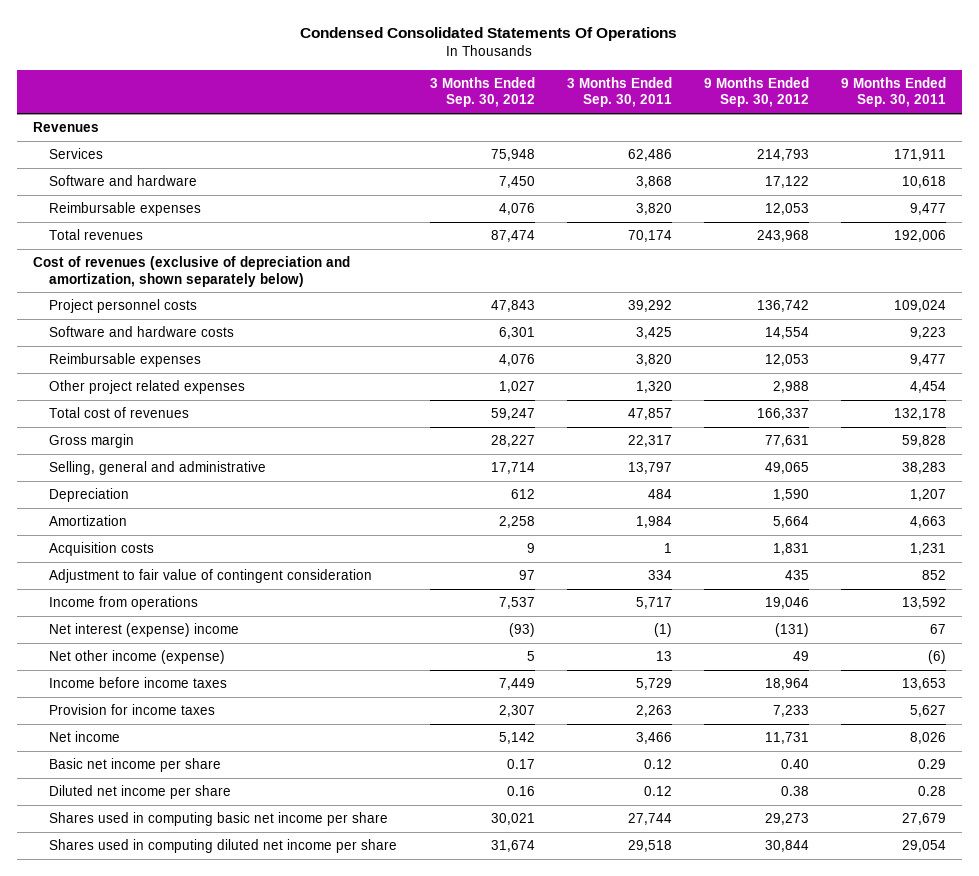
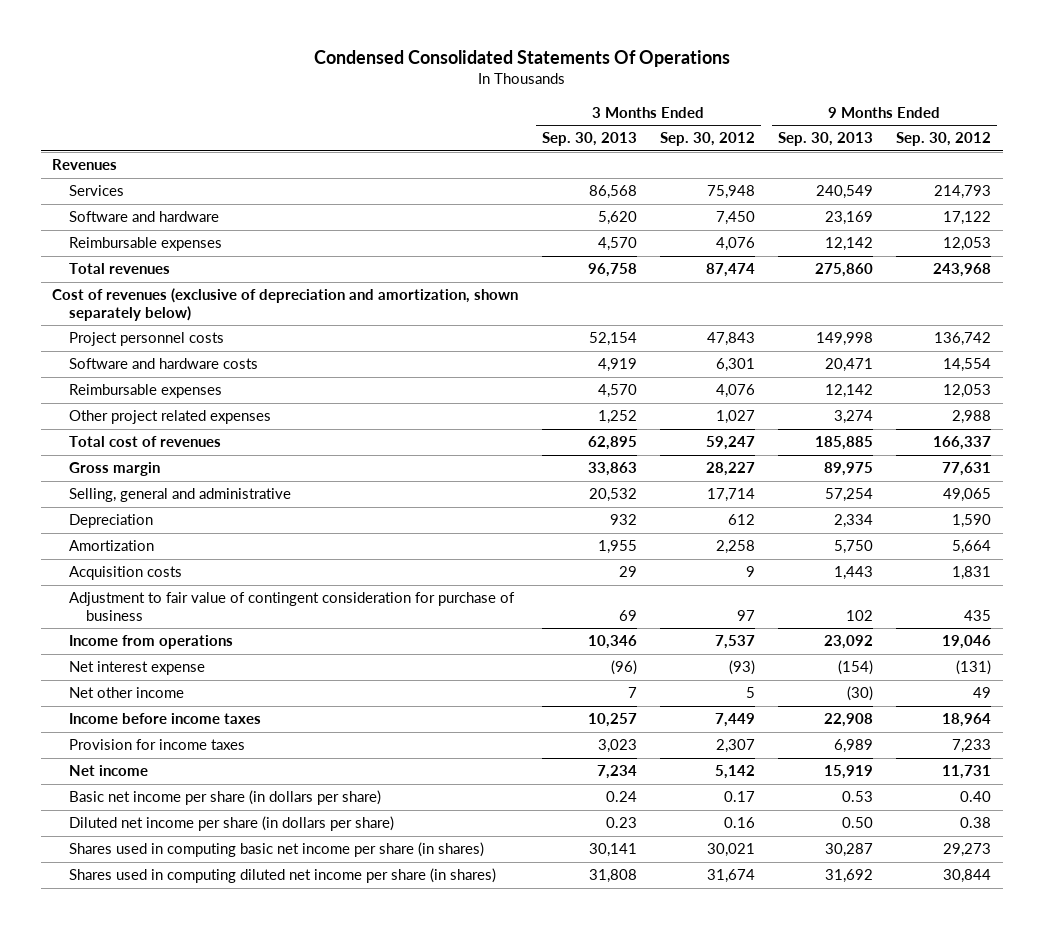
- | 3 Months Ended Sep. 30, 2012 | 3 Months Ended Sep. 30, 2011 | 9 Months Ended Sep. 30, 2012 | 9 Months Ended Sep. 30, 2011
+ | 3 Months Ended Sep. 30, 2013 | 3 Months Ended Sep. 30, 2012 | 9 Months Ended Sep. 30, 2013 | 9 Months Ended Sep. 30, 2012
- Adjustment to fair value of contingent consideration | 97 | 334 | 435 | 852
+ Adjustment to fair value of contingent consideration for purchase of business | 69 | 97 | 102 | 435
- Net interest (expense) income | (93) | (1) | (131) | 67
- Net other income (expense) | 5 | 13 | 49 | (6)
+ Net interest expense | (96) | (93) | (154) | (131)
+ Net other income | 7 | 5 | (30) | 49
- Basic net income per share | 0.17 | 0.12 | 0.40 | 0.29
- Diluted net income per share | 0.16 | 0.12 | 0.38 | 0.28
- Shares used in computing basic net income per share | 30,021 | 27,744 | 29,273 | 27,679
- Shares used in computing diluted net income per share | 31,674 | 29,518 | 30,844 | 29,054
+ Basic net income per share (in dollars per share) | 0.24 | 0.17 | 0.53 | 0.40
+ Diluted net income per share (in dollars per share) | 0.23 | 0.16 | 0.50 | 0.38
+ Shares used in computing basic net income per share (in shares) | 30,141 | 30,021 | 30,287 | 29,273
+ Shares used in computing diluted net income per share (in shares) | 31,808 | 31,674 | 31,692 | 30,844

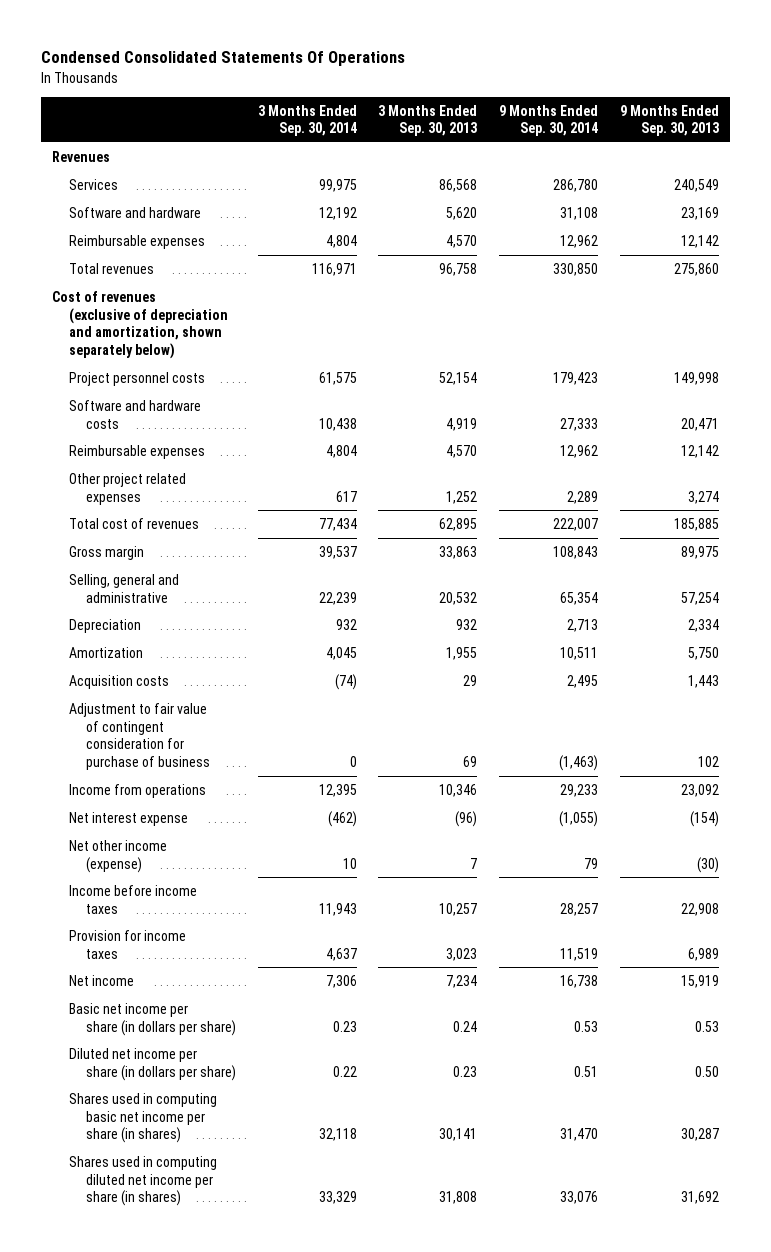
- | 3 Months Ended Sep. 30, 2013 | 3 Months Ended Sep. 30, 2012 | 9 Months Ended Sep. 30, 2013 | 9 Months Ended Sep. 30, 2012
+ | 3 Months Ended Sep. 30, 2014 | 3 Months Ended Sep. 30, 2013 | 9 Months Ended Sep. 30, 2014 | 9 Months Ended Sep. 30, 2013
- Net other income | 7 | 5 | (30) | 49
+ Net other income (expense) | 10 | 7 | 79 | (30)

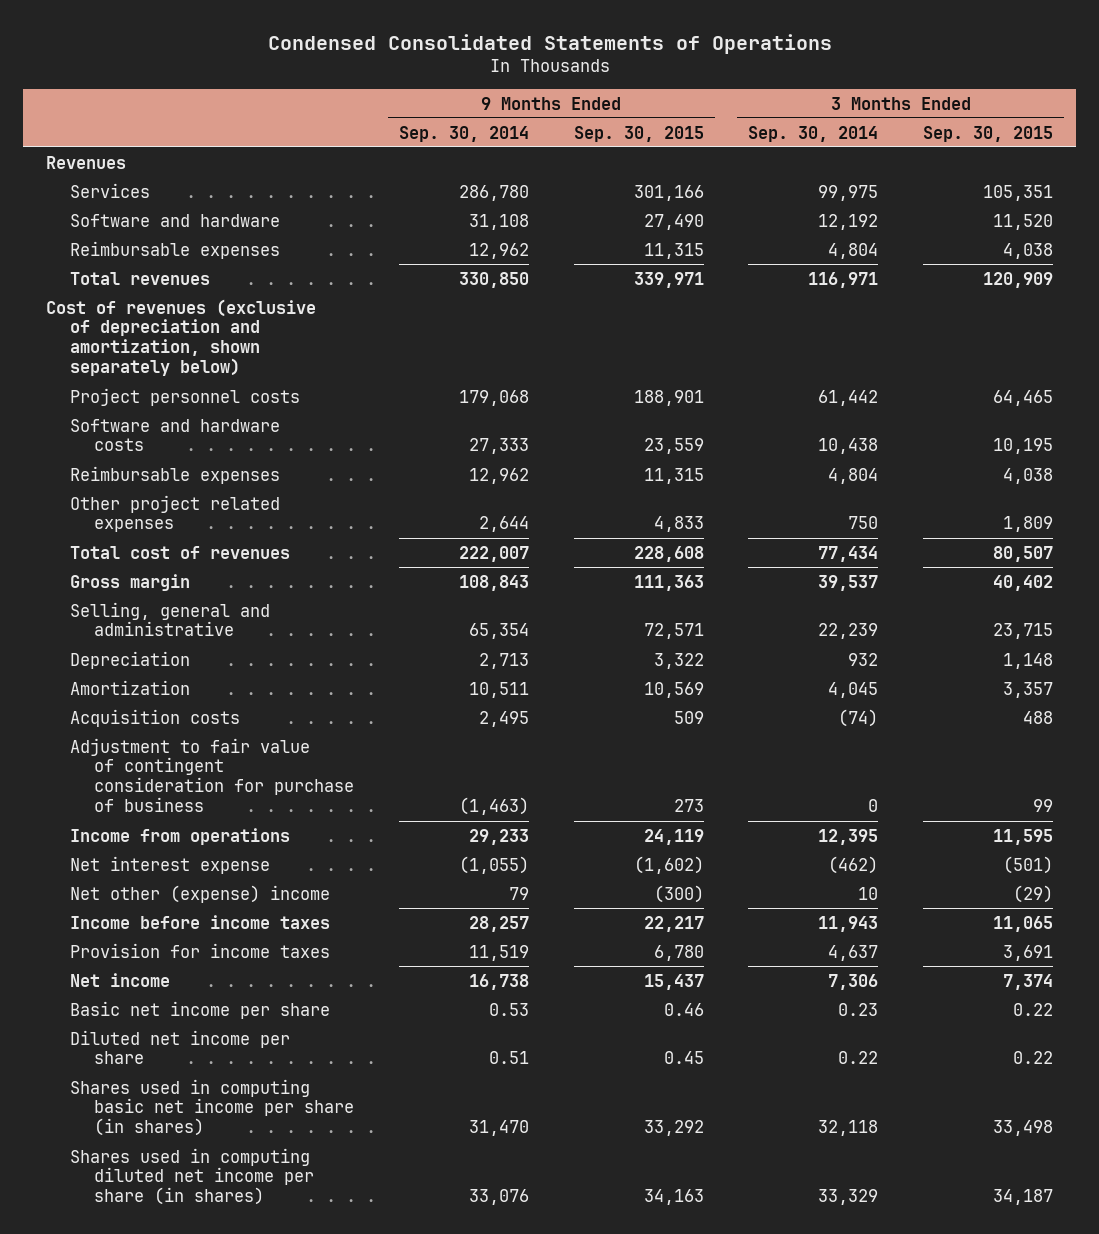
- Condensed Consolidated Statements Of Operations
+ Condensed Consolidated Statements of Operations
- | 3 Months Ended Sep. 30, 2014 | 3 Months Ended Sep. 30, 2013 | 9 Months Ended Sep. 30, 2014 | 9 Months Ended Sep. 30, 2013
+ | 9 Months Ended Sep. 30, 2014 | 9 Months Ended Sep. 30, 2015 | 3 Months Ended Sep. 30, 2014 | 3 Months Ended Sep. 30, 2015
- Project personnel costs | 61,575 | 52,154 | 179,423 | 149,998
+ Project personnel costs | 179,068 | 188,901 | 61,442 | 64,465
- Other project related expenses | 617 | 1,252 | 2,289 | 3,274
+ Other project related expenses | 2,644 | 4,833 | 750 | 1,809
- Net other income (expense) | 10 | 7 | 79 | (30)
+ Net other (expense) income | 79 | (300) | 10 | (29)
- Basic net income per share (in dollars per share) | 0.23 | 0.24 | 0.53 | 0.53
- Diluted net income per share (in dollars per share) | 0.22 | 0.23 | 0.51 | 0.50
+ Basic net income per share | 0.53 | 0.46 | 0.23 | 0.22
+ Diluted net income per share | 0.51 | 0.45 | 0.22 | 0.22

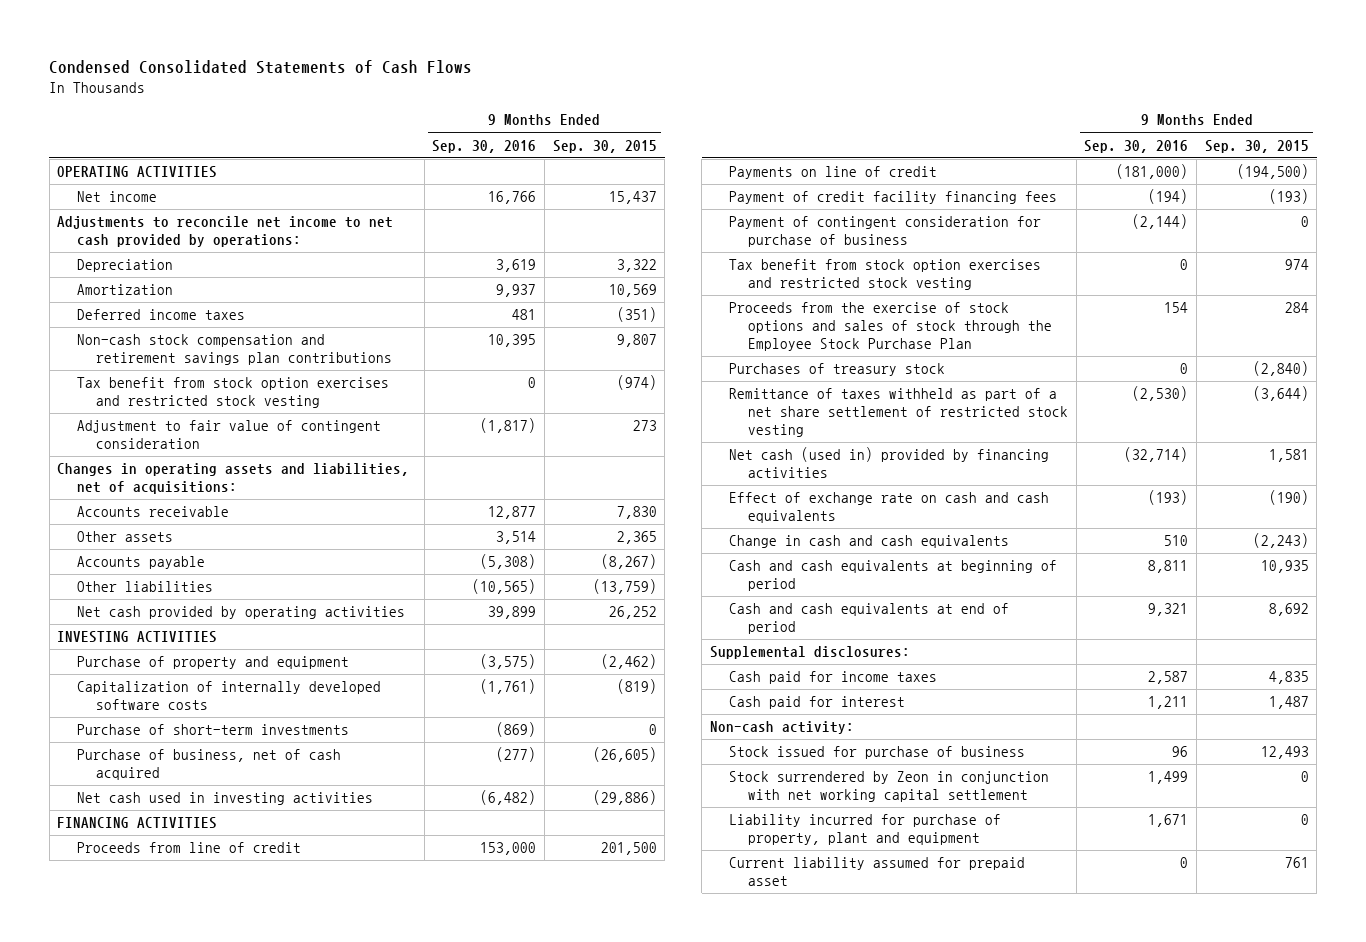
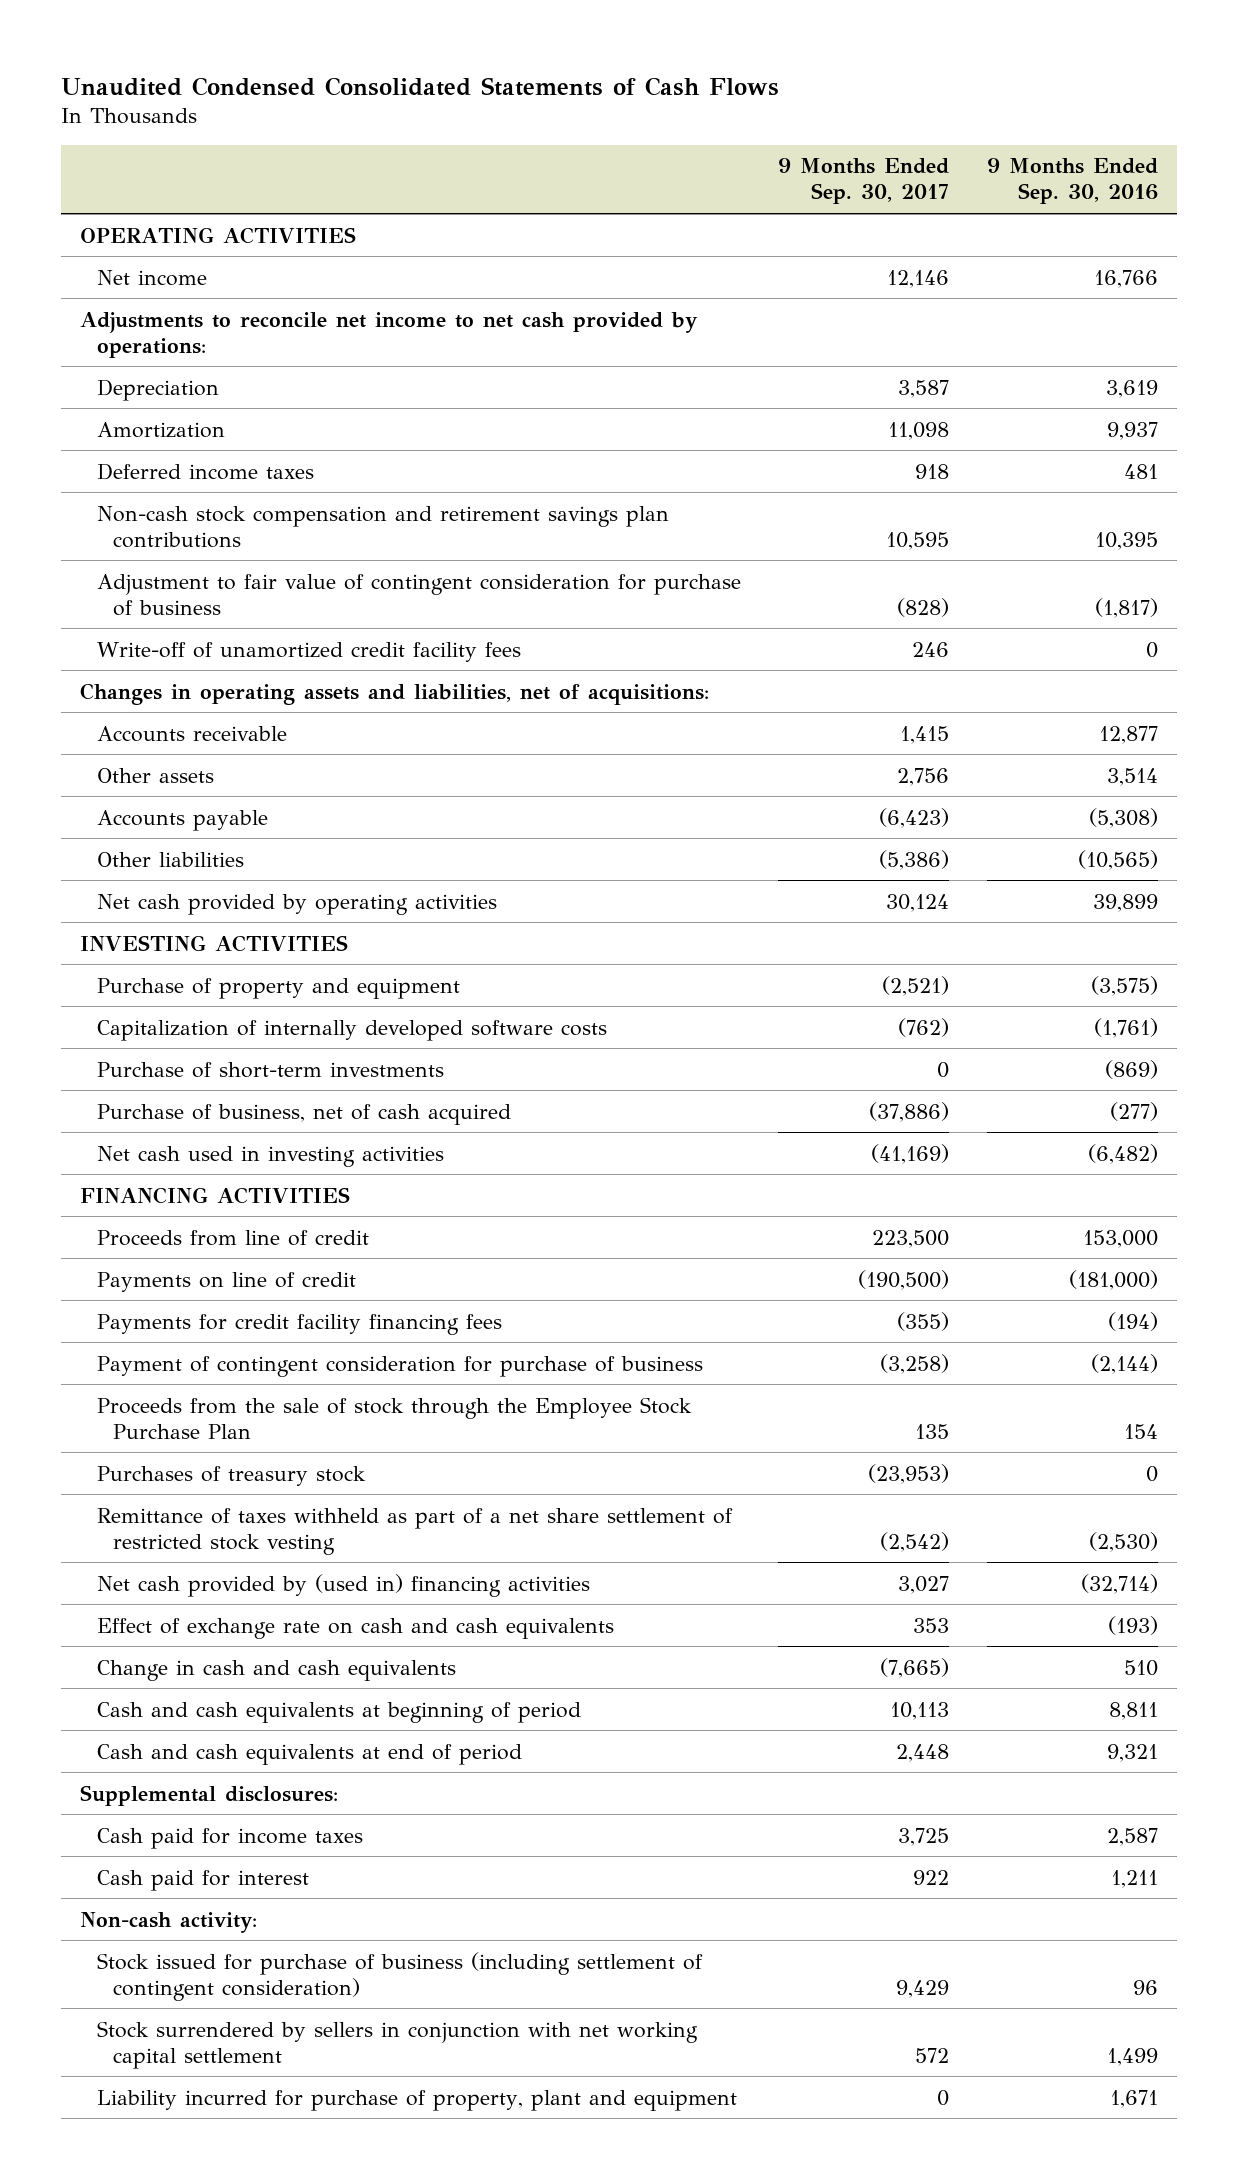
- Condensed Consolidated Statements of Cash Flows
+ Unaudited Condensed Consolidated Statements of Cash Flows
- | 9 Months Ended Sep. 30, 2016 | 9 Months Ended Sep. 30, 2015
+ | 9 Months Ended Sep. 30, 2017 | 9 Months Ended Sep. 30, 2016
- Tax benefit from stock option exercises and restricted stock vesting | 0 | (974)
- Adjustment to fair value of contingent consideration | (1,817) | 273
+ Adjustment to fair value of contingent consideration for purchase of business | (828) | (1,817)
+ Write-off of unamortized credit facility fees | 246 | 0
- Payment of credit facility financing fees | (194) | (193)
+ Payments for credit facility financing fees | (355) | (194)
- Tax benefit from stock option exercises and restricted stock vesting | 0 | 974
- Proceeds from the exercise of stock options and sales of stock through the Employee Stock Purchase Plan | 154 | 284
+ Proceeds from the sale of stock through the Employee Stock Purchase Plan | 135 | 154
- Net cash (used in) provided by financing activities | (32,714) | 1,581
+ Net cash provided by (used in) financing activities | 3,027 | (32,714)
- Stock issued for purchase of business | 96 | 12,493
- Stock surrendered by Zeon in conjunction with net working capital settlement | 1,499 | 0
+ Stock issued for purchase of business (including settlement of contingent consideration) | 9,429 | 96
+ Stock surrendered by sellers in conjunction with net working capital settlement | 572 | 1,499
- Current liability assumed for prepaid asset | 0 | 761

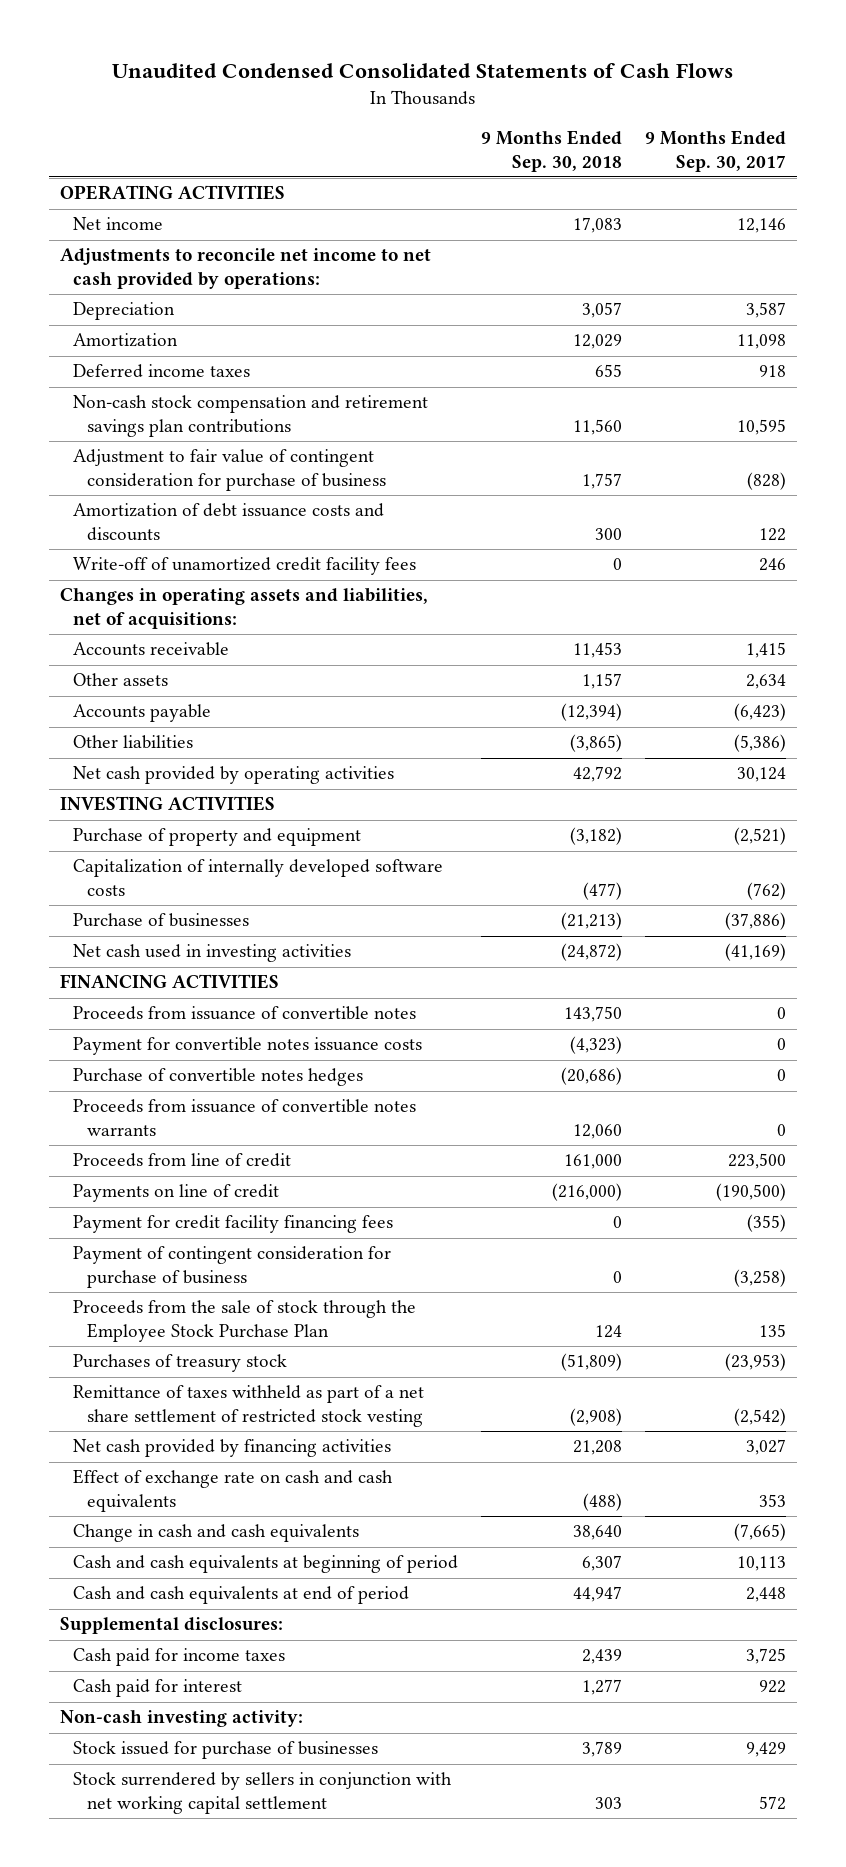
- | 9 Months Ended Sep. 30, 2017 | 9 Months Ended Sep. 30, 2016
+ | 9 Months Ended Sep. 30, 2018 | 9 Months Ended Sep. 30, 2017
+ Amortization of debt issuance costs and discounts | 300 | 122
- Other assets | 2,756 | 3,514
+ Other assets | 1,157 | 2,634
- Purchase of short-term investments | 0 | (869)
- Purchase of business, net of cash acquired | (37,886) | (277)
+ Purchase of businesses | (21,213) | (37,886)
+ Proceeds from issuance of convertible notes | 143,750 | 0
+ Payment for convertible notes issuance costs | (4,323) | 0
+ Purchase of convertible notes hedges | (20,686) | 0
+ Proceeds from issuance of convertible notes warrants | 12,060 | 0
- Payments for credit facility financing fees | (355) | (194)
+ Payment for credit facility financing fees | 0 | (355)
- Net cash provided by (used in) financing activities | 3,027 | (32,714)
+ Net cash provided by financing activities | 21,208 | 3,027
- Non-cash activity:
- Stock issued for purchase of business (including settlement of contingent consideration) | 9,429 | 96
+ Non-cash investing activity:
+ Stock issued for purchase of businesses | 3,789 | 9,429
- Liability incurred for purchase of property, plant and equipment | 0 | 1,671

